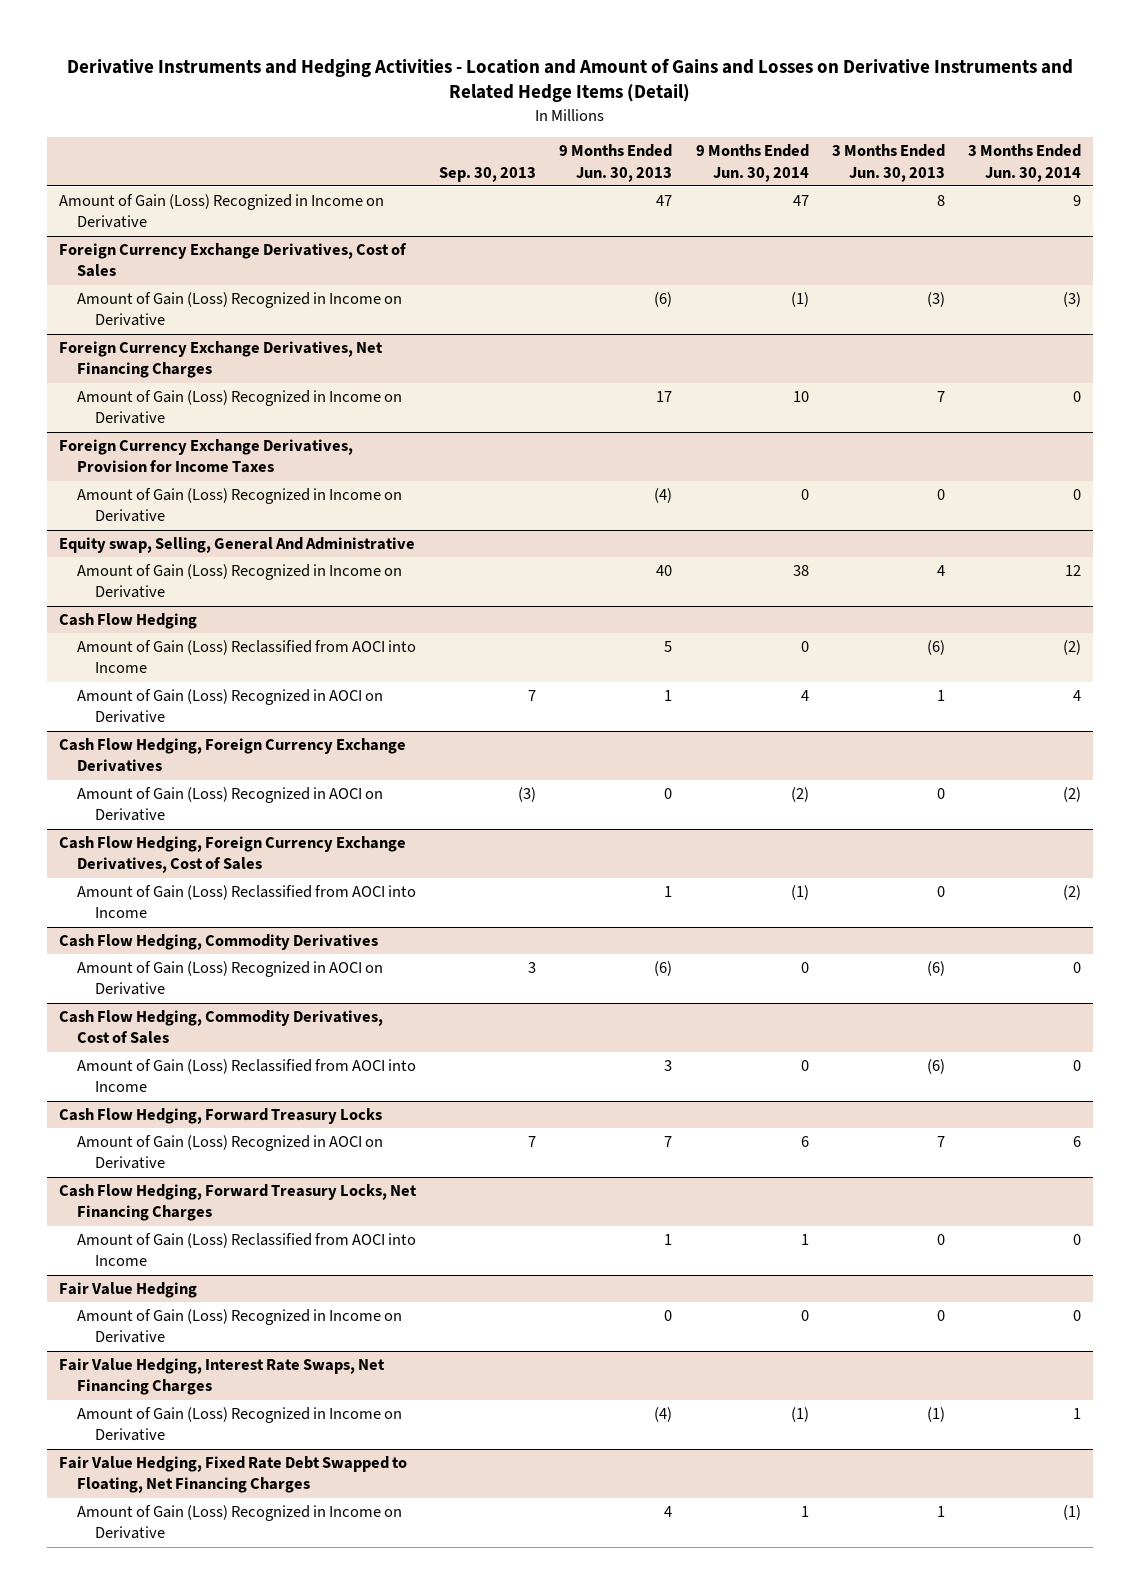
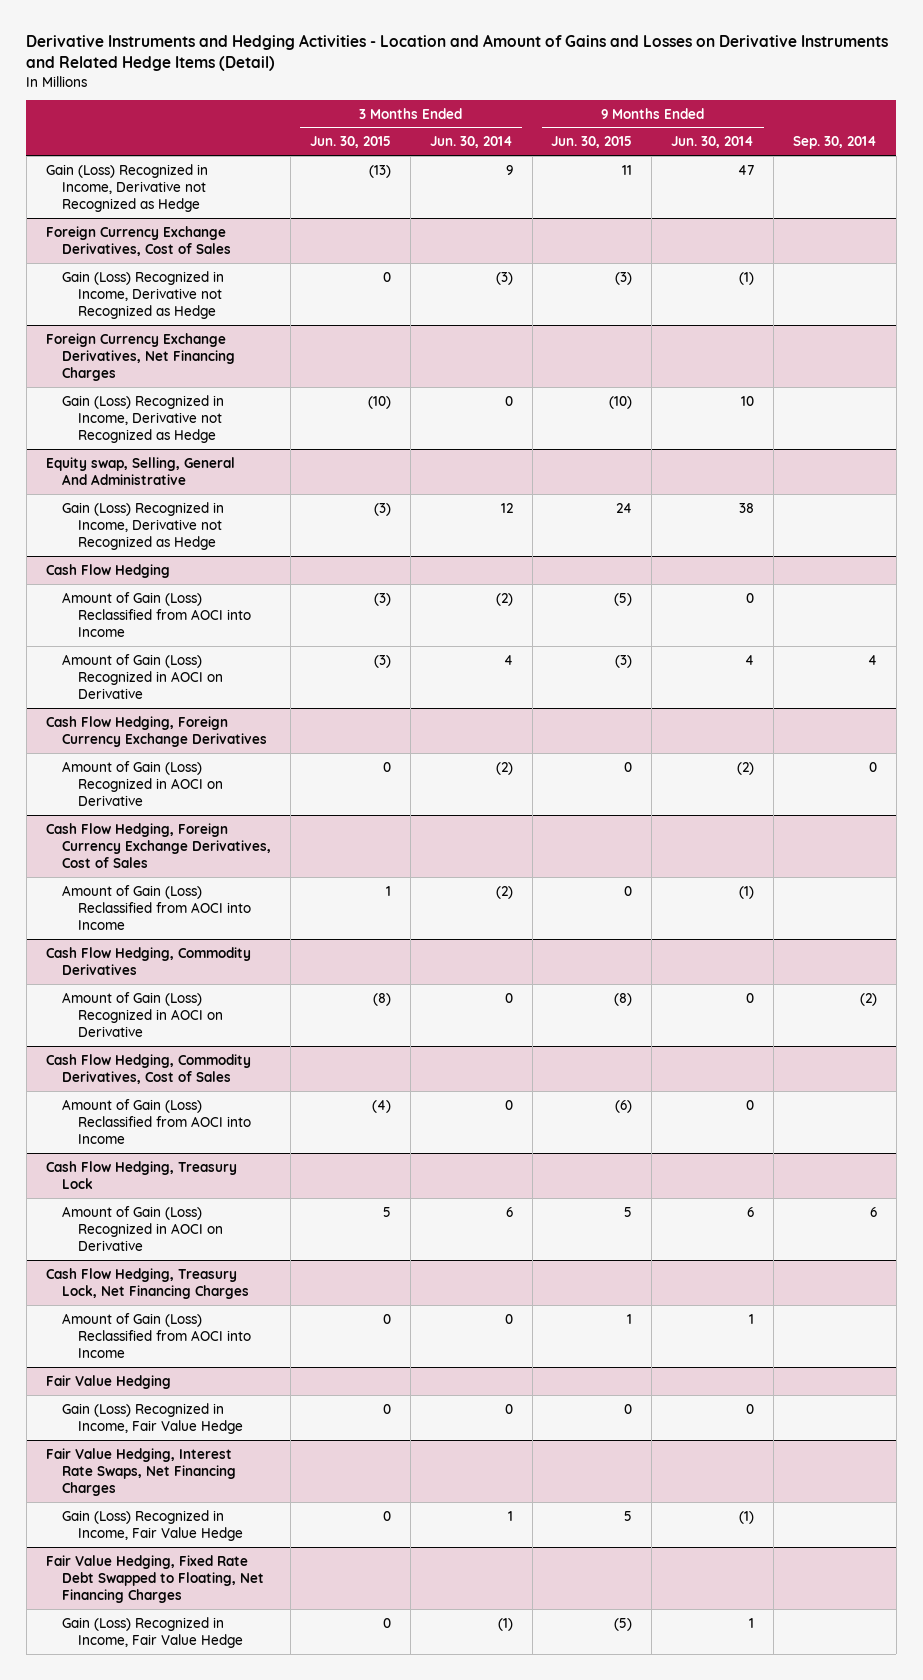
- | Sep. 30, 2013 | 9 Months Ended Jun. 30, 2013 | 9 Months Ended Jun. 30, 2014 | 3 Months Ended Jun. 30, 2013 | 3 Months Ended Jun. 30, 2014
+ | 3 Months Ended Jun. 30, 2015 | 3 Months Ended Jun. 30, 2014 | 9 Months Ended Jun. 30, 2015 | 9 Months Ended Jun. 30, 2014 | Sep. 30, 2014
- Amount of Gain (Loss) Recognized in Income on Derivative | | 47 | 47 | 8 | 9
+ Gain (Loss) Recognized in Income, Derivative not Recognized as Hedge | (13) | 9 | 11 | 47 |
@ Foreign Currency Exchange Derivatives, Cost of Sales
- Amount of Gain (Loss) Recognized in Income on Derivative | | (6) | (1) | (3) | (3)
+ Gain (Loss) Recognized in Income, Derivative not Recognized as Hedge | 0 | (3) | (3) | (1) |
@ Foreign Currency Exchange Derivatives, Net Financing Charges
- Amount of Gain (Loss) Recognized in Income on Derivative | | 17 | 10 | 7 | 0
- Foreign Currency Exchange Derivatives, Provision for Income Taxes
- Amount of Gain (Loss) Recognized in Income on Derivative | | (4) | 0 | 0 | 0
@ Foreign Currency Exchange Derivatives, Net Financing Charges
+ Gain (Loss) Recognized in Income, Derivative not Recognized as Hedge | (10) | 0 | (10) | 10 |
@ Equity swap, Selling, General And Administrative
- Amount of Gain (Loss) Recognized in Income on Derivative | | 40 | 38 | 4 | 12
+ Gain (Loss) Recognized in Income, Derivative not Recognized as Hedge | (3) | 12 | 24 | 38 |
- Cash Flow Hedging, Forward Treasury Locks
+ Cash Flow Hedging, Treasury Lock
- Cash Flow Hedging, Forward Treasury Locks, Net Financing Charges
+ Cash Flow Hedging, Treasury Lock, Net Financing Charges
@ Fair Value Hedging
- Amount of Gain (Loss) Recognized in Income on Derivative | | 0 | 0 | 0 | 0
+ Gain (Loss) Recognized in Income, Fair Value Hedge | 0 | 0 | 0 | 0 |
@ Fair Value Hedging, Interest Rate Swaps, Net Financing Charges
- Amount of Gain (Loss) Recognized in Income on Derivative | | (4) | (1) | (1) | 1
+ Gain (Loss) Recognized in Income, Fair Value Hedge | 0 | 1 | 5 | (1) |
@ Fair Value Hedging, Fixed Rate Debt Swapped to Floating, Net Financing Charges
- Amount of Gain (Loss) Recognized in Income on Derivative | | 4 | 1 | 1 | (1)
+ Gain (Loss) Recognized in Income, Fair Value Hedge | 0 | (1) | (5) | 1 |

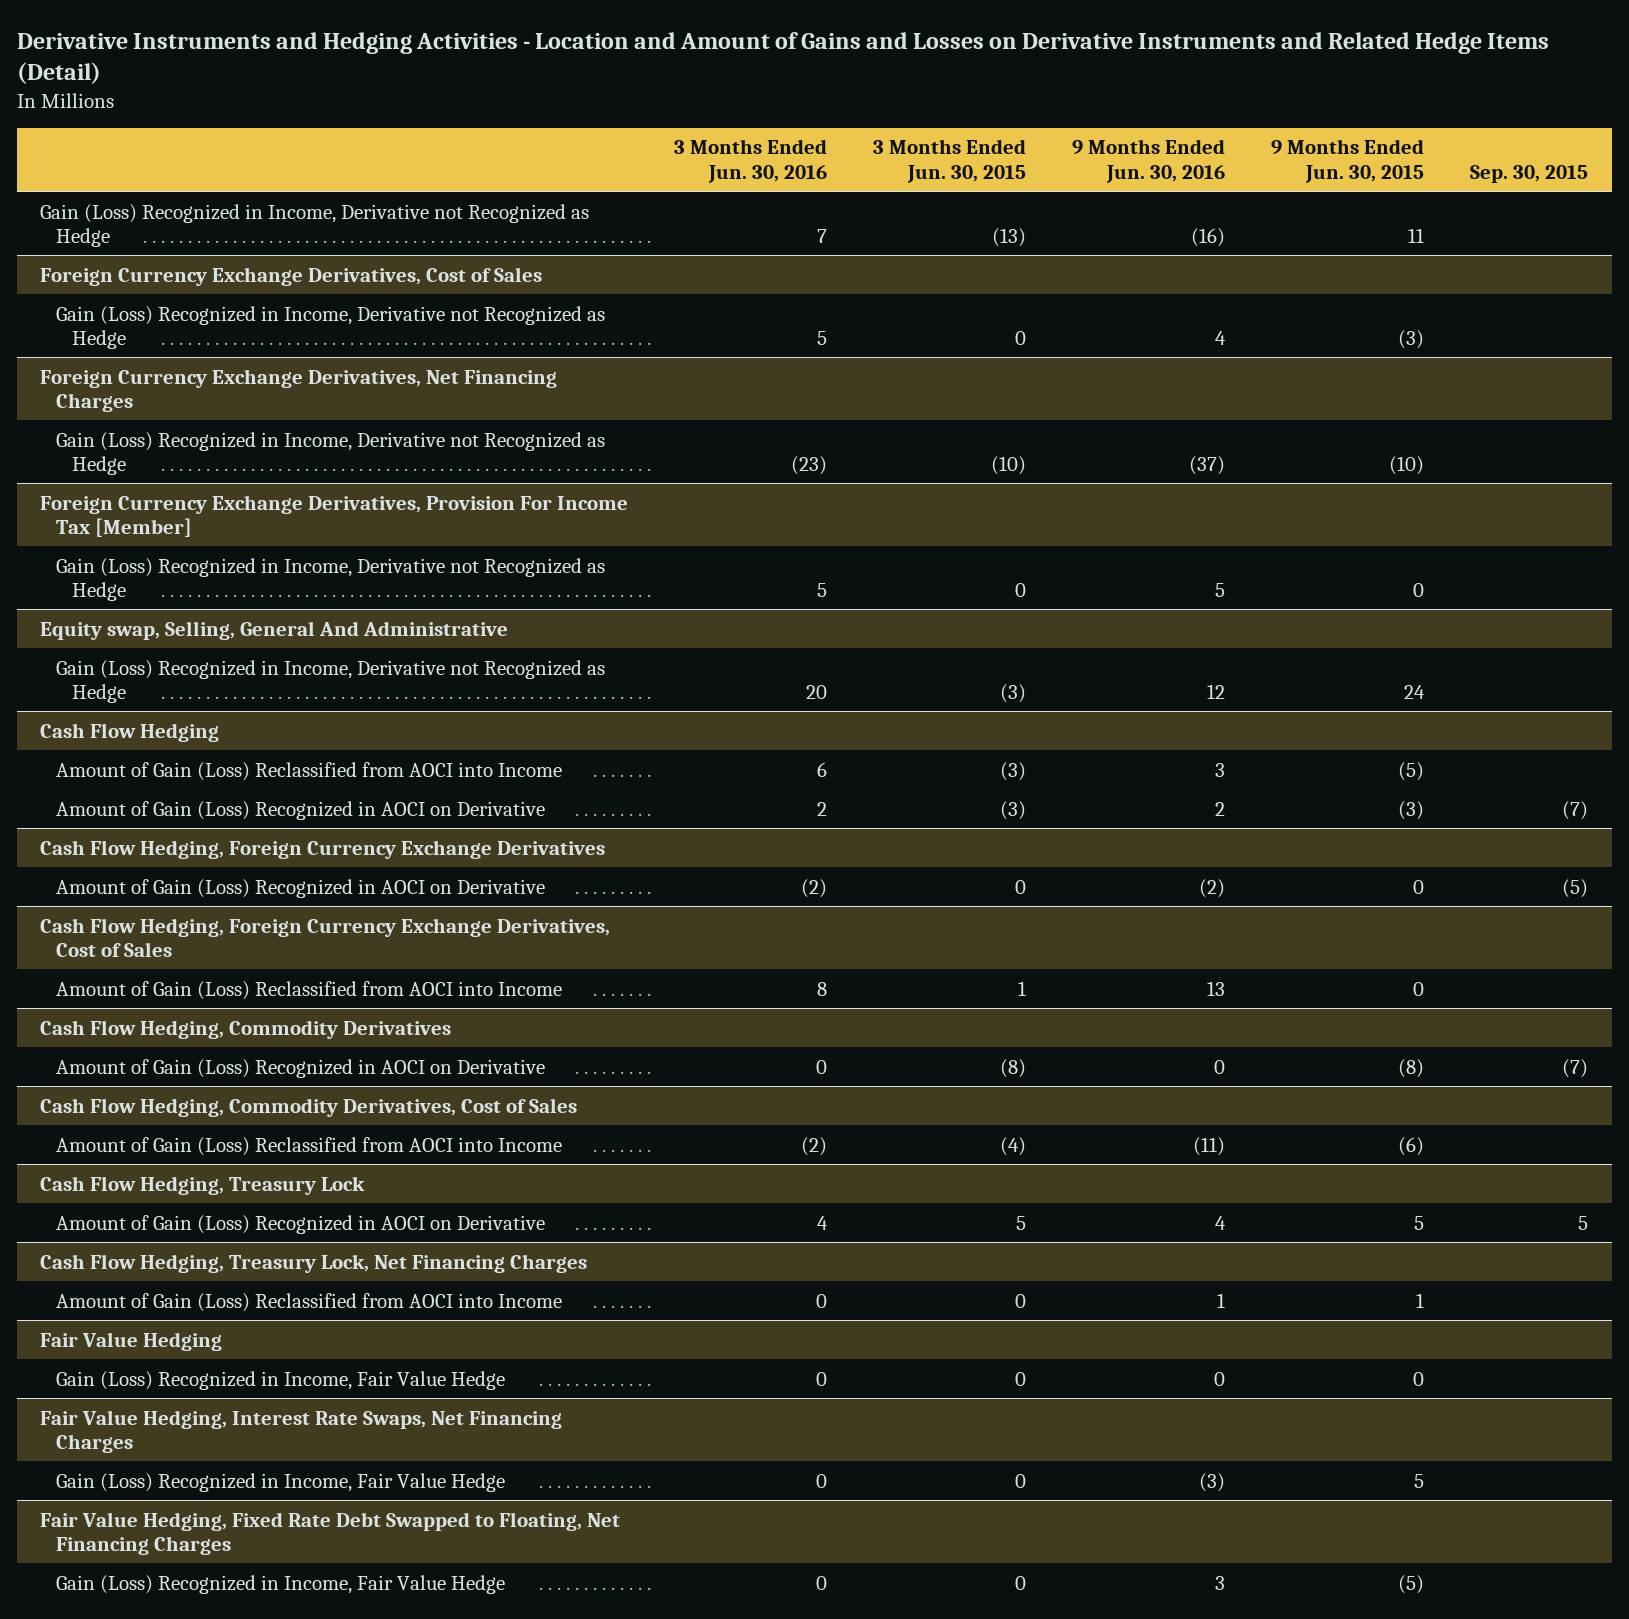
- | 3 Months Ended Jun. 30, 2015 | 3 Months Ended Jun. 30, 2014 | 9 Months Ended Jun. 30, 2015 | 9 Months Ended Jun. 30, 2014 | Sep. 30, 2014
+ | 3 Months Ended Jun. 30, 2016 | 3 Months Ended Jun. 30, 2015 | 9 Months Ended Jun. 30, 2016 | 9 Months Ended Jun. 30, 2015 | Sep. 30, 2015
+ Foreign Currency Exchange Derivatives, Provision For Income Tax [Member]
+ Gain (Loss) Recognized in Income, Derivative not Recognized as Hedge | 5 | 0 | 5 | 0 |

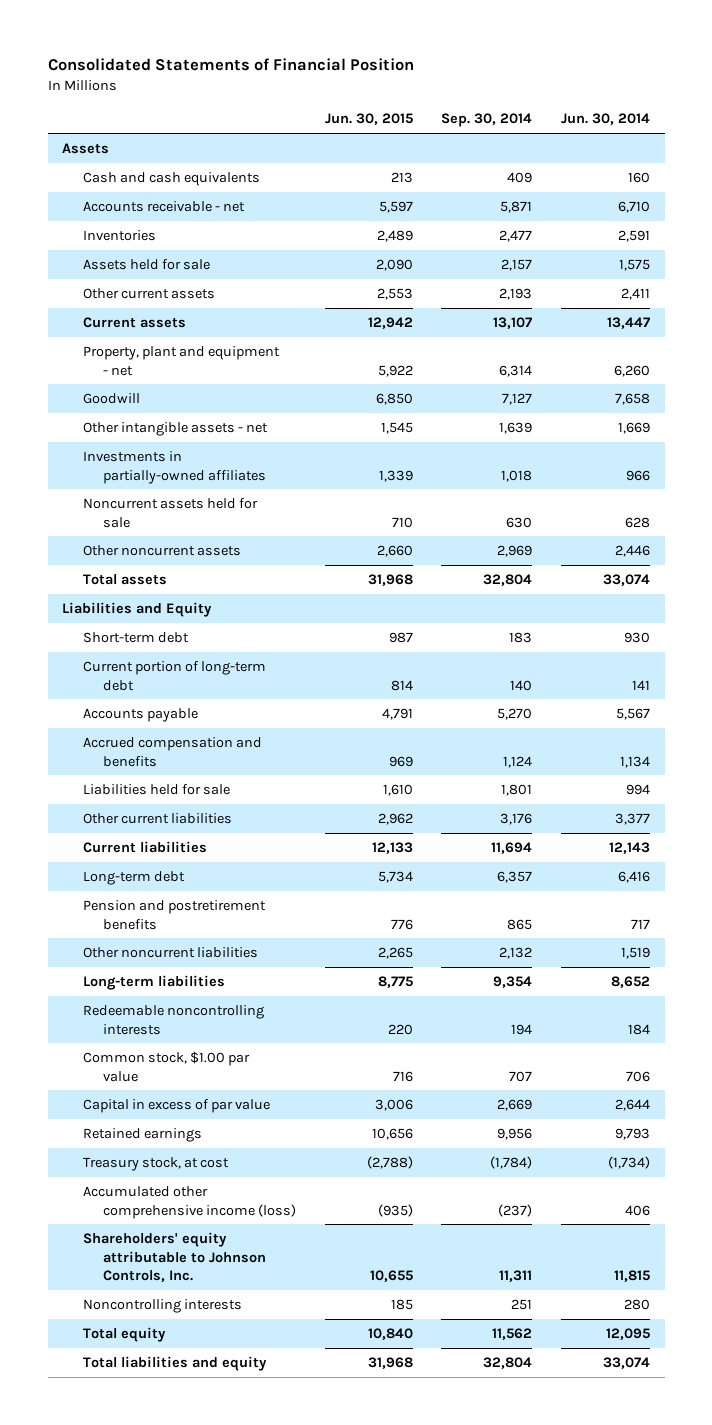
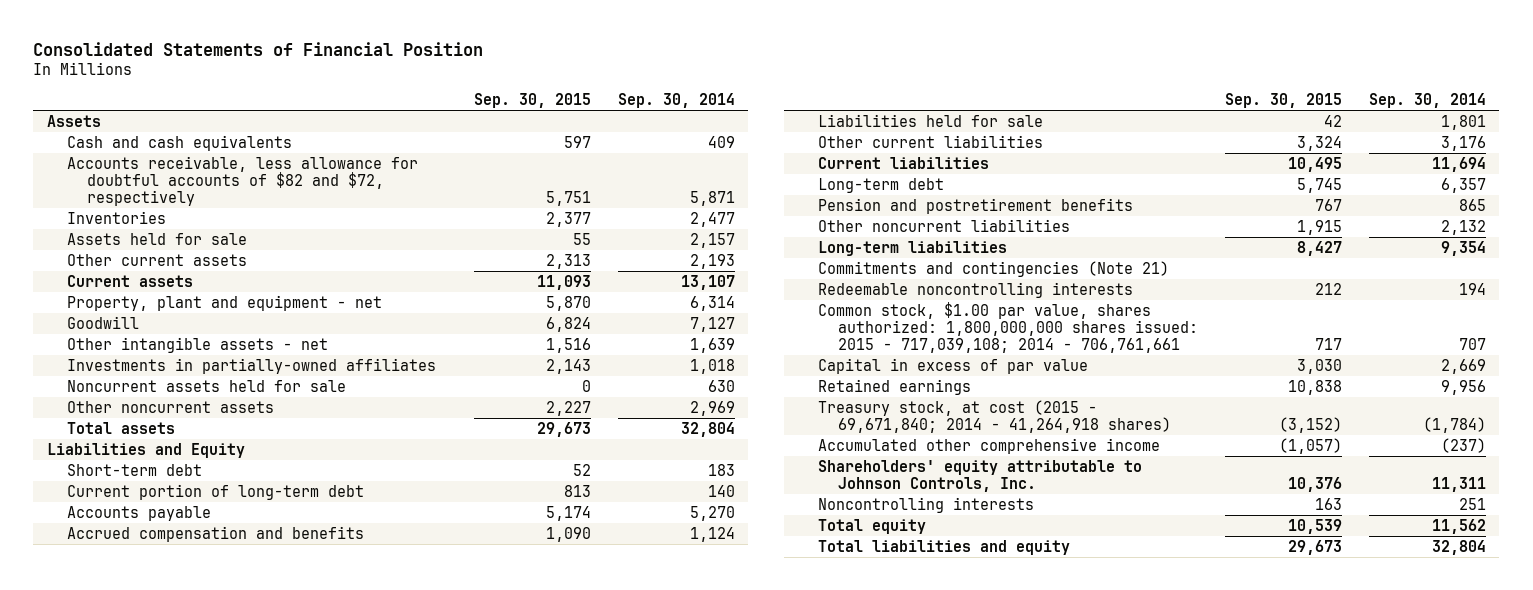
- | Jun. 30, 2015 | Sep. 30, 2014 | Jun. 30, 2014
+ | Sep. 30, 2015 | Sep. 30, 2014
- Accounts receivable - net | 5,597 | 5,871 | 6,710
+ Accounts receivable, less allowance for doubtful accounts of $82 and $72, respectively | 5,751 | 5,871
+ Commitments and contingencies (Note 21)
- Common stock, $1.00 par value | 716 | 707 | 706
+ Common stock, $1.00 par value, shares authorized: 1,800,000,000 shares issued: 2015 - 717,039,108; 2014 - 706,761,661 | 717 | 707
- Treasury stock, at cost | (2,788) | (1,784) | (1,734)
- Accumulated other comprehensive income (loss) | (935) | (237) | 406
+ Treasury stock, at cost (2015 - 69,671,840; 2014 - 41,264,918 shares) | (3,152) | (1,784)
+ Accumulated other comprehensive income | (1,057) | (237)

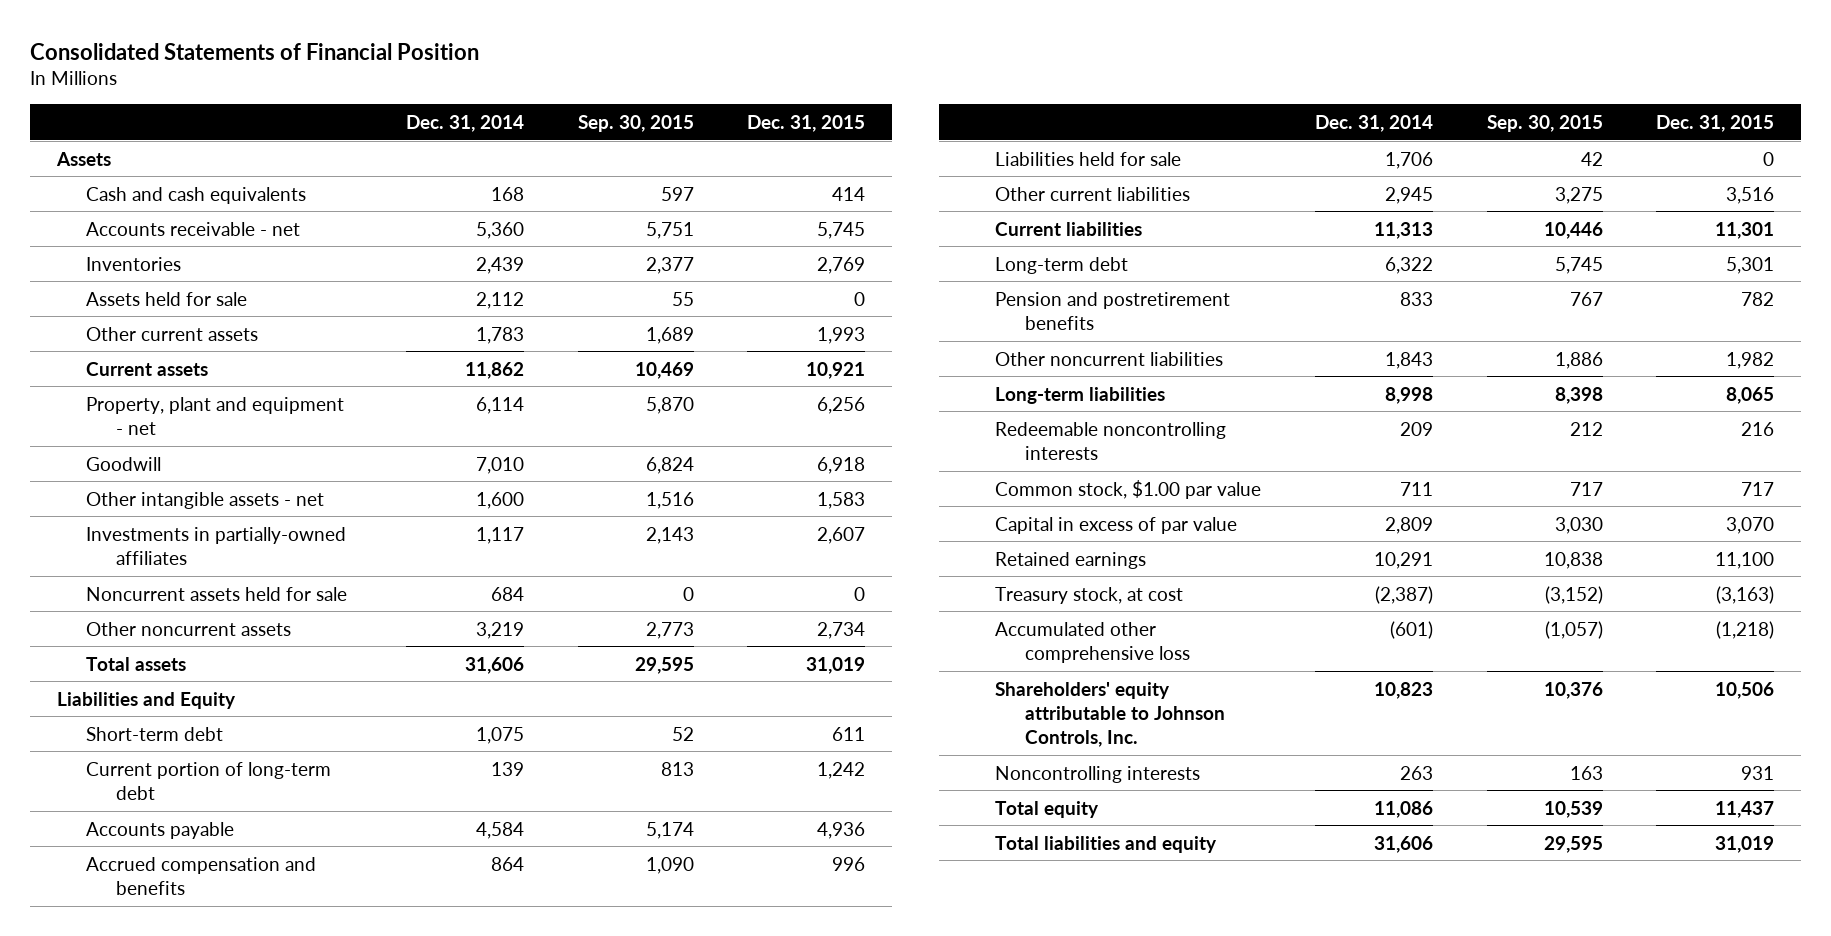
- | Sep. 30, 2015 | Sep. 30, 2014
+ | Dec. 31, 2014 | Sep. 30, 2015 | Dec. 31, 2015
- Accounts receivable, less allowance for doubtful accounts of $82 and $72, respectively | 5,751 | 5,871
+ Accounts receivable - net | 5,360 | 5,751 | 5,745
- Other current assets | 2,313 | 2,193
- Current assets | 11,093 | 13,107
+ Other current assets | 1,783 | 1,689 | 1,993
+ Current assets | 11,862 | 10,469 | 10,921
- Other noncurrent assets | 2,227 | 2,969
- Total assets | 29,673 | 32,804
+ Other noncurrent assets | 3,219 | 2,773 | 2,734
+ Total assets | 31,606 | 29,595 | 31,019
- Other current liabilities | 3,324 | 3,176
- Current liabilities | 10,495 | 11,694
+ Other current liabilities | 2,945 | 3,275 | 3,516
+ Current liabilities | 11,313 | 10,446 | 11,301
- Other noncurrent liabilities | 1,915 | 2,132
- Long-term liabilities | 8,427 | 9,354
- Commitments and contingencies (Note 21)
+ Other noncurrent liabilities | 1,843 | 1,886 | 1,982
+ Long-term liabilities | 8,998 | 8,398 | 8,065
- Common stock, $1.00 par value, shares authorized: 1,800,000,000 shares issued: 2015 - 717,039,108; 2014 - 706,761,661 | 717 | 707
+ Common stock, $1.00 par value | 711 | 717 | 717
- Treasury stock, at cost (2015 - 69,671,840; 2014 - 41,264,918 shares) | (3,152) | (1,784)
- Accumulated other comprehensive income | (1,057) | (237)
+ Treasury stock, at cost | (2,387) | (3,152) | (3,163)
+ Accumulated other comprehensive loss | (601) | (1,057) | (1,218)
- Total liabilities and equity | 29,673 | 32,804
+ Total liabilities and equity | 31,606 | 29,595 | 31,019

